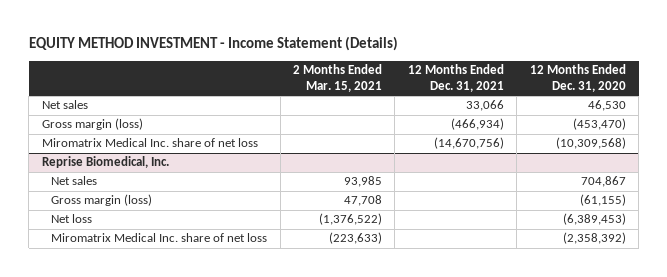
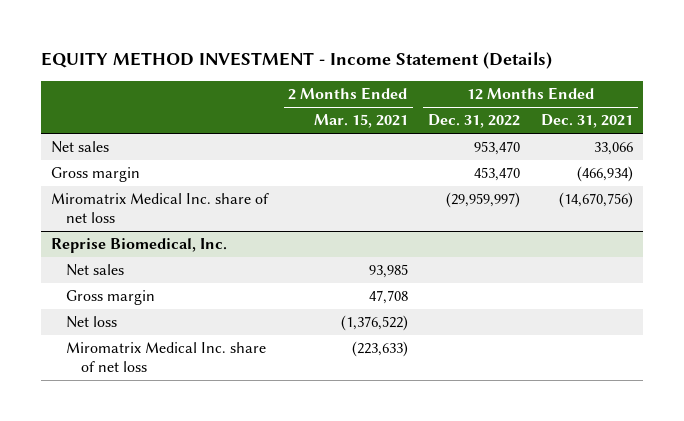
- | 2 Months Ended Mar. 15, 2021 | 12 Months Ended Dec. 31, 2021 | 12 Months Ended Dec. 31, 2020
+ | 2 Months Ended Mar. 15, 2021 | 12 Months Ended Dec. 31, 2022 | 12 Months Ended Dec. 31, 2021
- Gross margin (loss) | | (466,934) | (453,470)
+ Gross margin | | 453,470 | (466,934)
@ Reprise Biomedical, Inc.
- Gross margin (loss) | 47,708 | | (61,155)
+ Gross margin | 47,708 | |

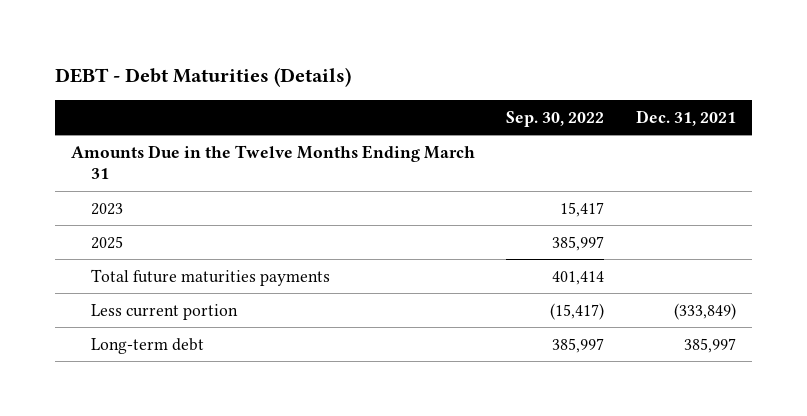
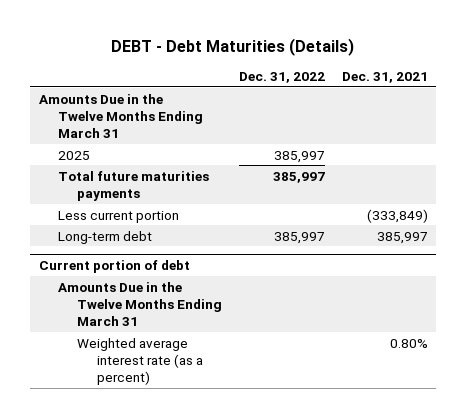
- | Sep. 30, 2022 | Dec. 31, 2021
+ | Dec. 31, 2022 | Dec. 31, 2021
- 2023 | 15,417 |
+ Current portion of debt
+ Amounts Due in the Twelve Months Ending March 31
+ Weighted average interest rate (as a percent) | | 0.80%

